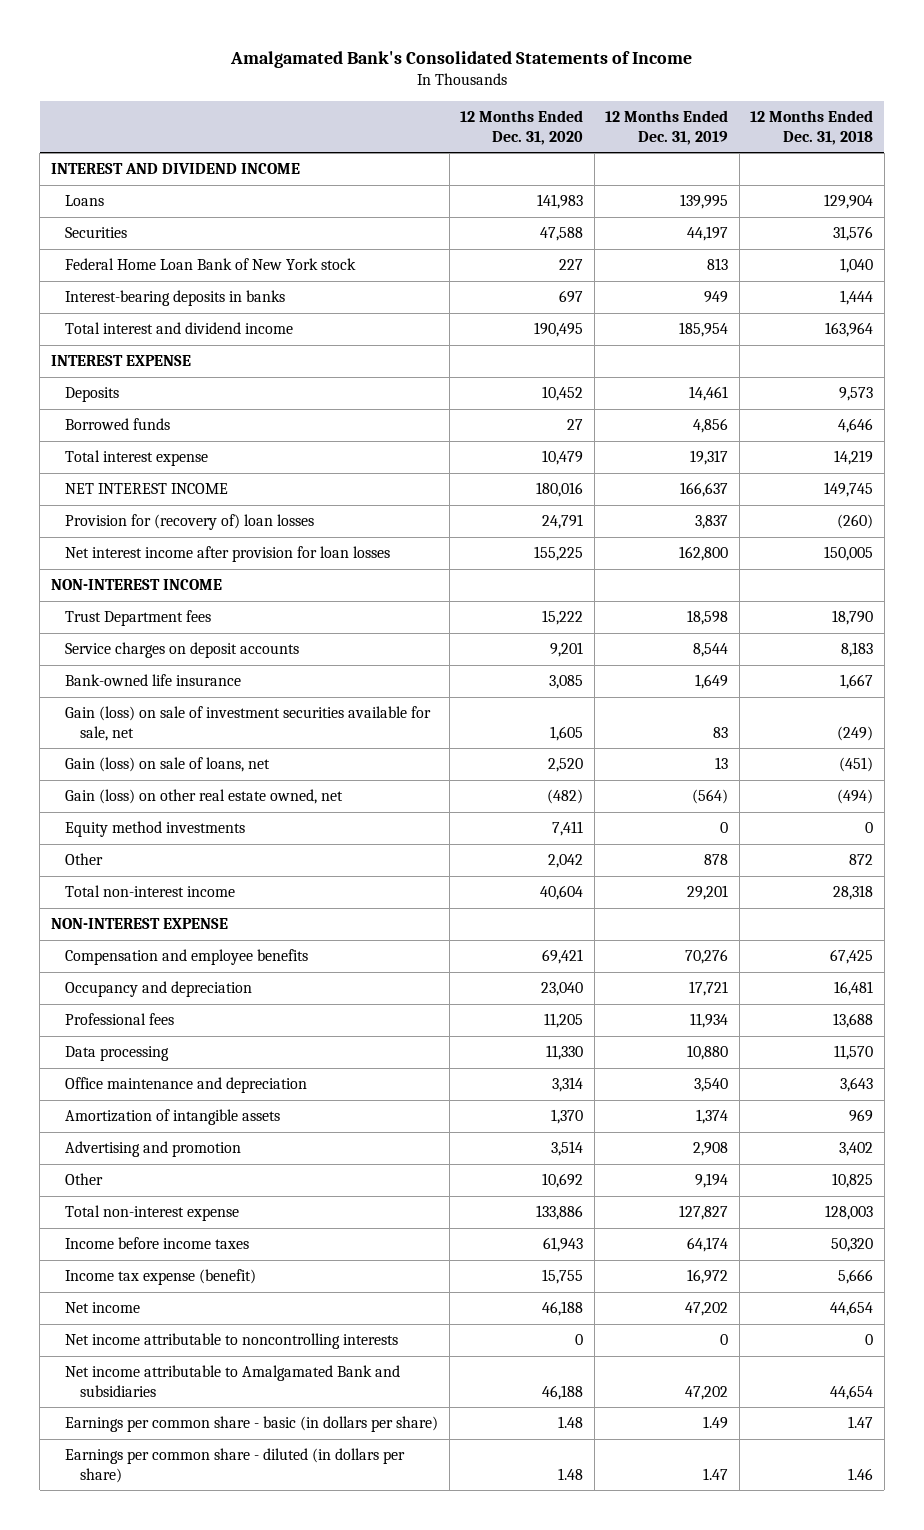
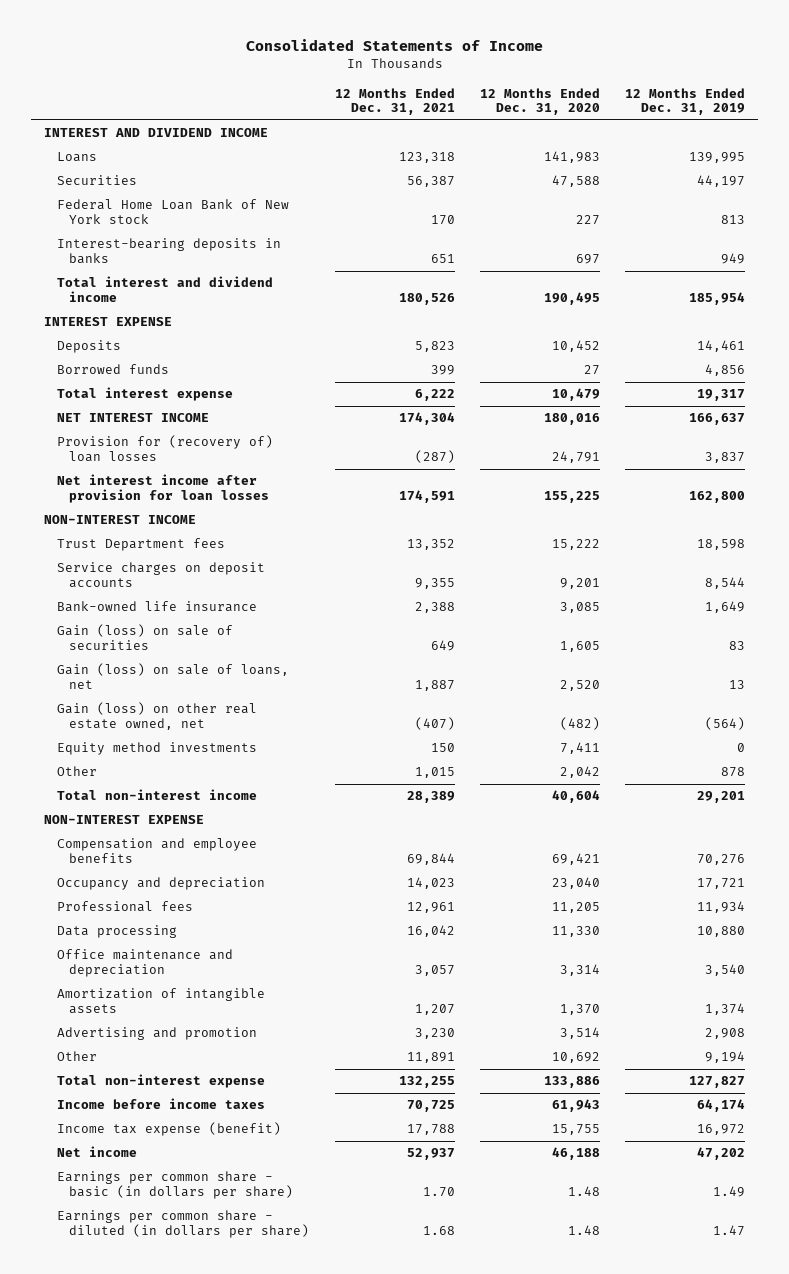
- Amalgamated Bank's Consolidated Statements of Income
+ Consolidated Statements of Income
- | 12 Months Ended Dec. 31, 2020 | 12 Months Ended Dec. 31, 2019 | 12 Months Ended Dec. 31, 2018
+ | 12 Months Ended Dec. 31, 2021 | 12 Months Ended Dec. 31, 2020 | 12 Months Ended Dec. 31, 2019
- Gain (loss) on sale of investment securities available for sale, net | 1,605 | 83 | (249)
+ Gain (loss) on sale of securities | 649 | 1,605 | 83
- Net income attributable to noncontrolling interests | 0 | 0 | 0
- Net income attributable to Amalgamated Bank and subsidiaries | 46,188 | 47,202 | 44,654

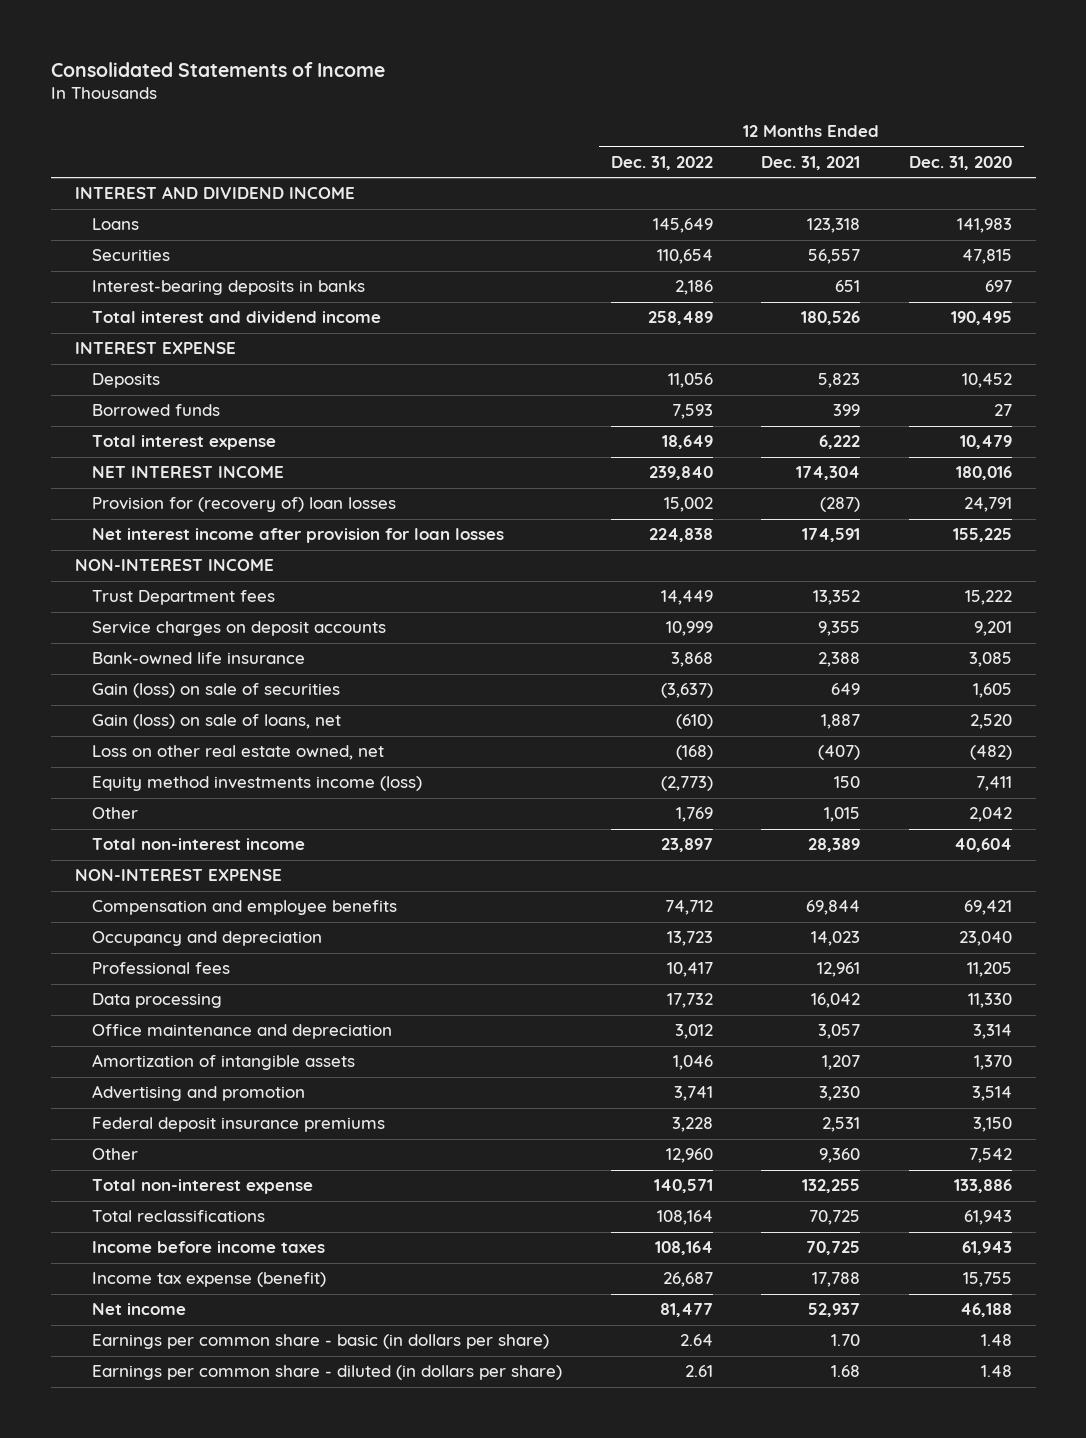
- | 12 Months Ended Dec. 31, 2021 | 12 Months Ended Dec. 31, 2020 | 12 Months Ended Dec. 31, 2019
+ | 12 Months Ended Dec. 31, 2022 | 12 Months Ended Dec. 31, 2021 | 12 Months Ended Dec. 31, 2020
- Securities | 56,387 | 47,588 | 44,197
- Federal Home Loan Bank of New York stock | 170 | 227 | 813
+ Securities | 110,654 | 56,557 | 47,815
- Gain (loss) on other real estate owned, net | (407) | (482) | (564)
- Equity method investments | 150 | 7,411 | 0
+ Loss on other real estate owned, net | (168) | (407) | (482)
+ Equity method investments income (loss) | (2,773) | 150 | 7,411
- Other | 11,891 | 10,692 | 9,194
+ Federal deposit insurance premiums | 3,228 | 2,531 | 3,150
+ Other | 12,960 | 9,360 | 7,542
+ Total reclassifications | 108,164 | 70,725 | 61,943

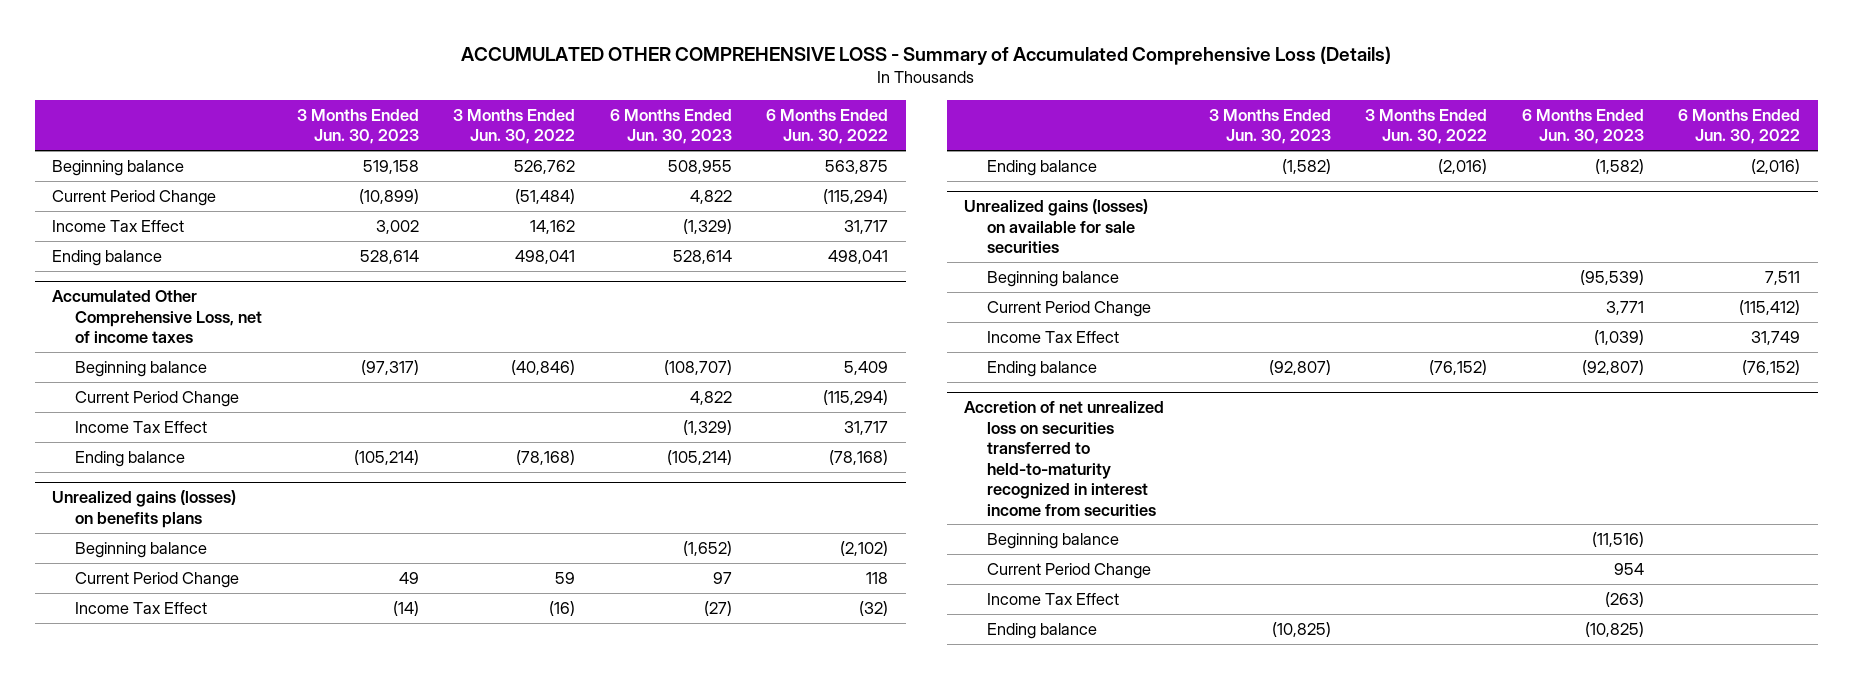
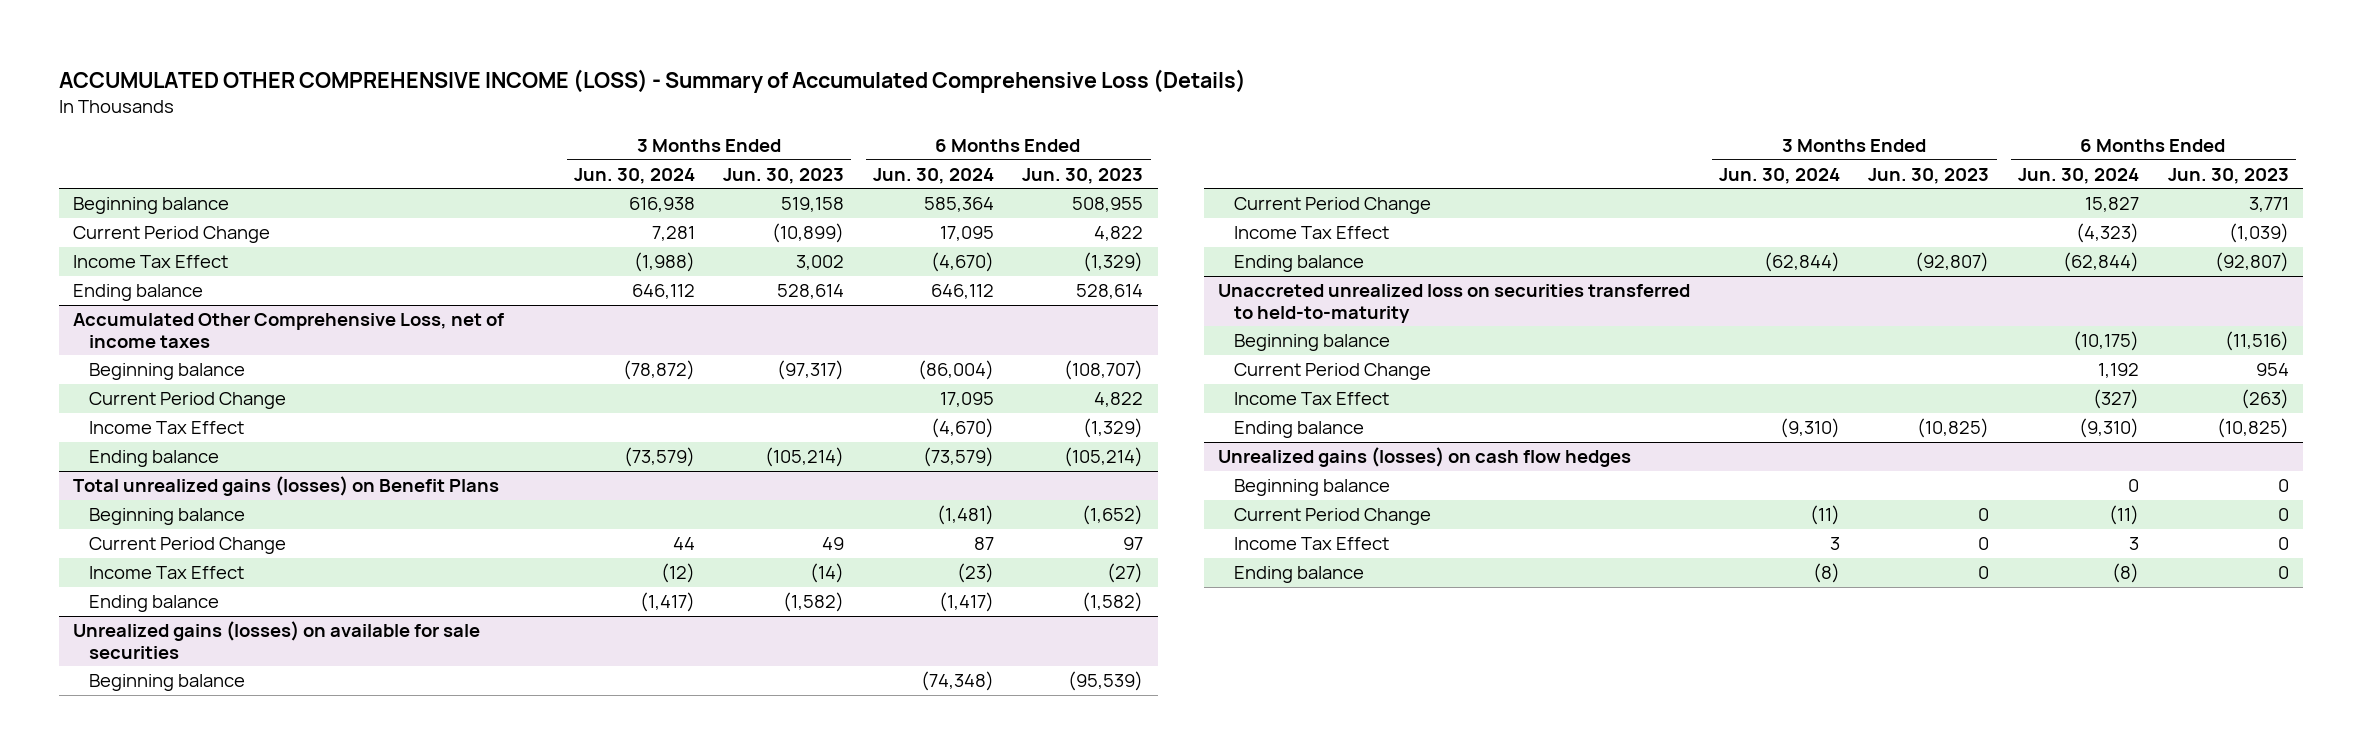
- ACCUMULATED OTHER COMPREHENSIVE LOSS - Summary of Accumulated Comprehensive Loss (Details)
+ ACCUMULATED OTHER COMPREHENSIVE INCOME (LOSS) - Summary of Accumulated Comprehensive Loss (Details)
- | 3 Months Ended Jun. 30, 2023 | 3 Months Ended Jun. 30, 2022 | 6 Months Ended Jun. 30, 2023 | 6 Months Ended Jun. 30, 2022
+ | 3 Months Ended Jun. 30, 2024 | 3 Months Ended Jun. 30, 2023 | 6 Months Ended Jun. 30, 2024 | 6 Months Ended Jun. 30, 2023
- Unrealized gains (losses) on benefits plans
+ Total unrealized gains (losses) on Benefit Plans
- Accretion of net unrealized loss on securities transferred to held-to-maturity recognized in interest income from securities
+ Unaccreted unrealized loss on securities transferred to held-to-maturity
+ Unrealized gains (losses) on cash flow hedges
+ Beginning balance | | | 0 | 0
+ Current Period Change | (11) | 0 | (11) | 0
+ Income Tax Effect | 3 | 0 | 3 | 0
+ Ending balance | (8) | 0 | (8) | 0

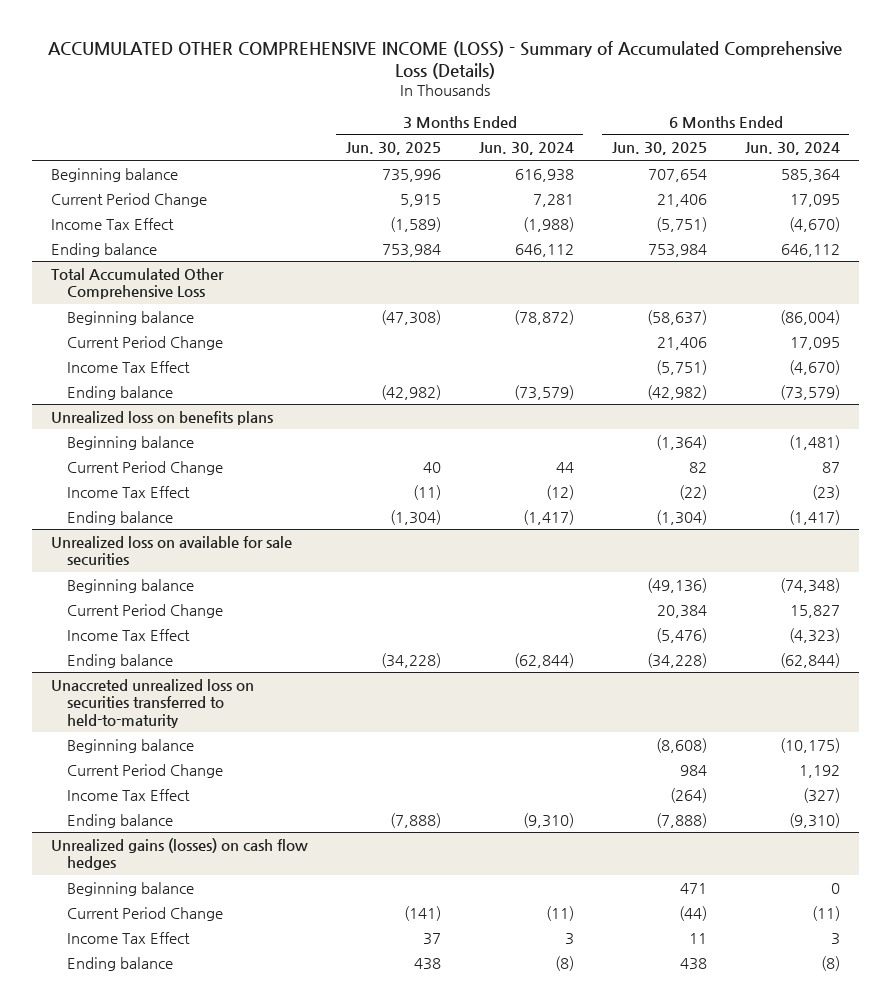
- | 3 Months Ended Jun. 30, 2024 | 3 Months Ended Jun. 30, 2023 | 6 Months Ended Jun. 30, 2024 | 6 Months Ended Jun. 30, 2023
+ | 3 Months Ended Jun. 30, 2025 | 3 Months Ended Jun. 30, 2024 | 6 Months Ended Jun. 30, 2025 | 6 Months Ended Jun. 30, 2024
- Accumulated Other Comprehensive Loss, net of income taxes
+ Total Accumulated Other Comprehensive Loss
- Total unrealized gains (losses) on Benefit Plans
+ Unrealized loss on benefits plans
- Unrealized gains (losses) on available for sale securities
+ Unrealized loss on available for sale securities

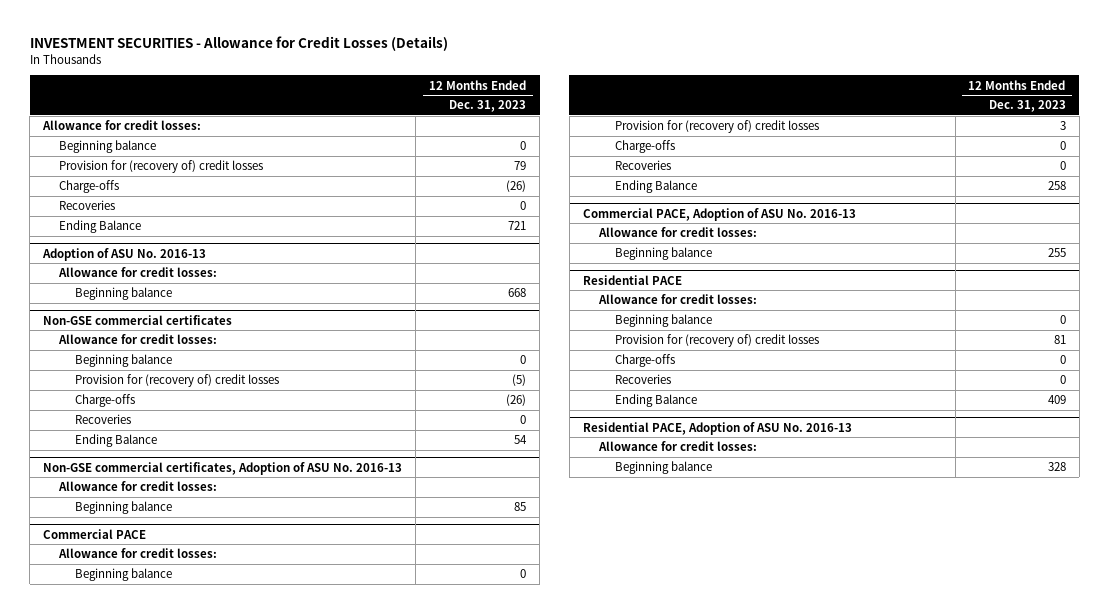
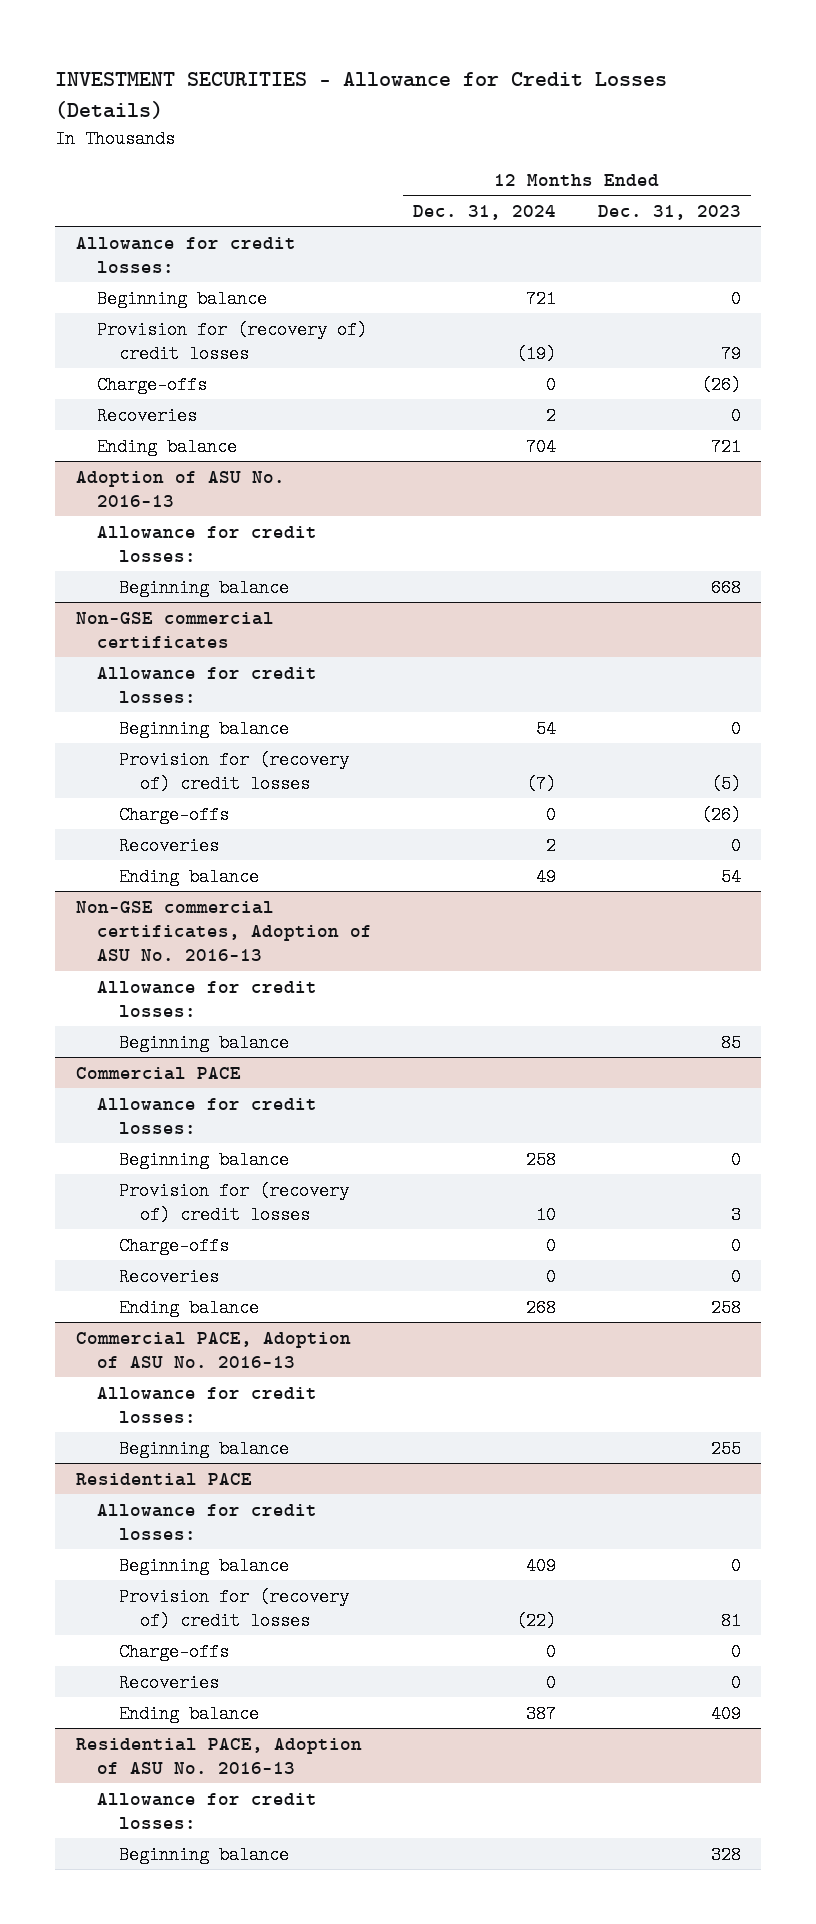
- | 12 Months Ended Dec. 31, 2023
+ | 12 Months Ended Dec. 31, 2024 | 12 Months Ended Dec. 31, 2023
- Ending Balance | 721
+ Ending balance | 704 | 721
@ Non-GSE commercial certificates
- Ending Balance | 54
+ Ending balance | 49 | 54
@ Commercial PACE
- Ending Balance | 258
+ Ending balance | 268 | 258
@ Residential PACE
- Ending Balance | 409
+ Ending balance | 387 | 409

